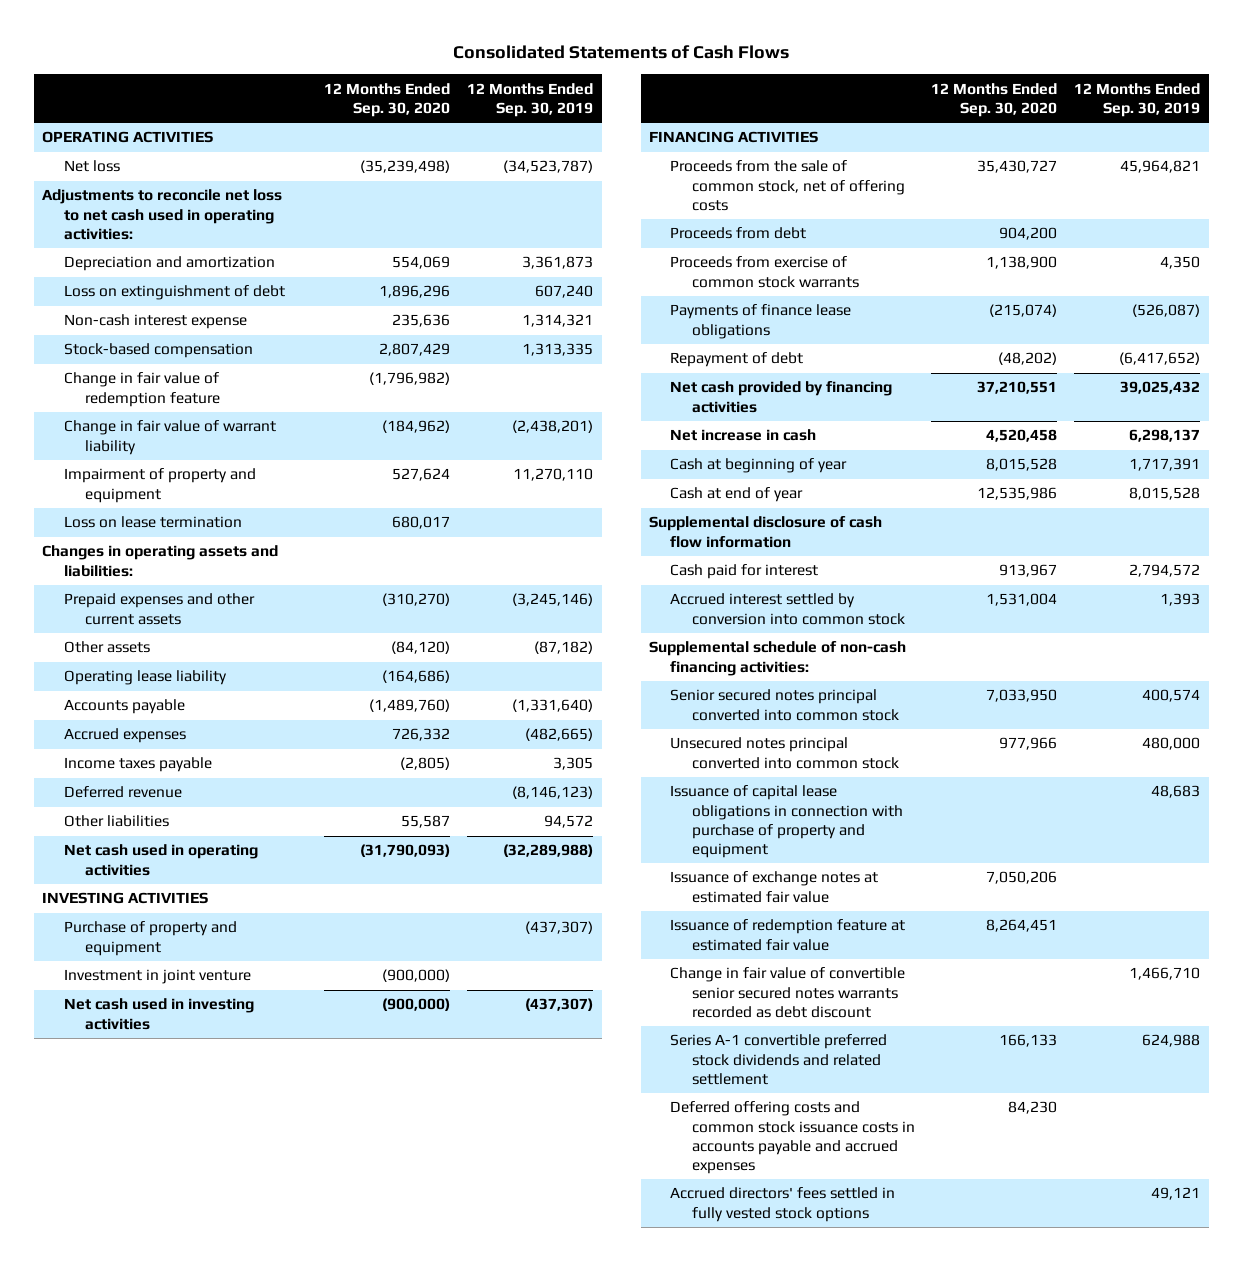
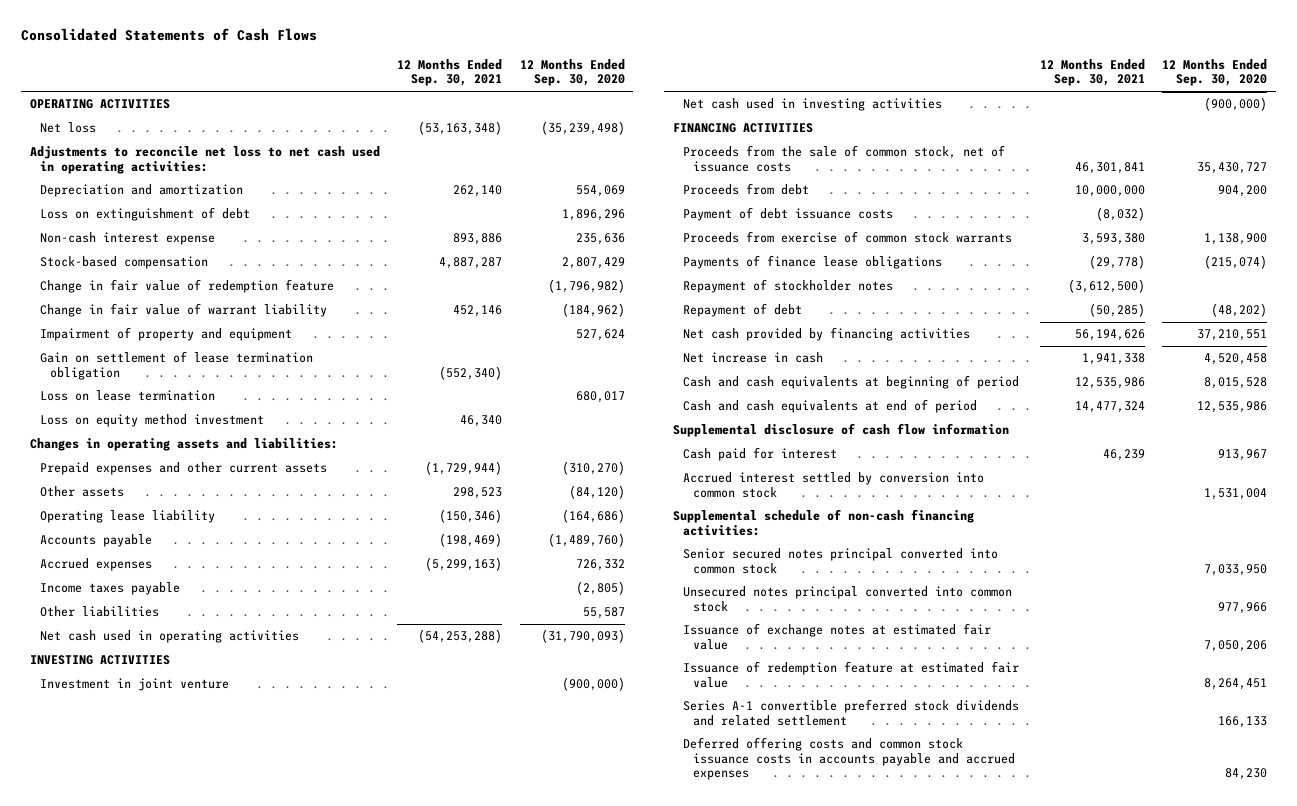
- | 12 Months Ended Sep. 30, 2020 | 12 Months Ended Sep. 30, 2019
+ | 12 Months Ended Sep. 30, 2021 | 12 Months Ended Sep. 30, 2020
+ Gain on settlement of lease termination obligation | (552,340) |
+ Loss on equity method investment | 46,340 |
- Deferred revenue | | (8,146,123)
- Purchase of property and equipment | | (437,307)
- Proceeds from the sale of common stock, net of offering costs | 35,430,727 | 45,964,821
+ Proceeds from the sale of common stock, net of issuance costs | 46,301,841 | 35,430,727
+ Payment of debt issuance costs | (8,032) |
+ Repayment of stockholder notes | (3,612,500) |
- Cash at beginning of year | 8,015,528 | 1,717,391
- Cash at end of year | 12,535,986 | 8,015,528
+ Cash and cash equivalents at beginning of period | 12,535,986 | 8,015,528
+ Cash and cash equivalents at end of period | 14,477,324 | 12,535,986
- Issuance of capital lease obligations in connection with purchase of property and equipment | | 48,683
- Change in fair value of convertible senior secured notes warrants recorded as debt discount | | 1,466,710
- Accrued directors' fees settled in fully vested stock options | | 49,121

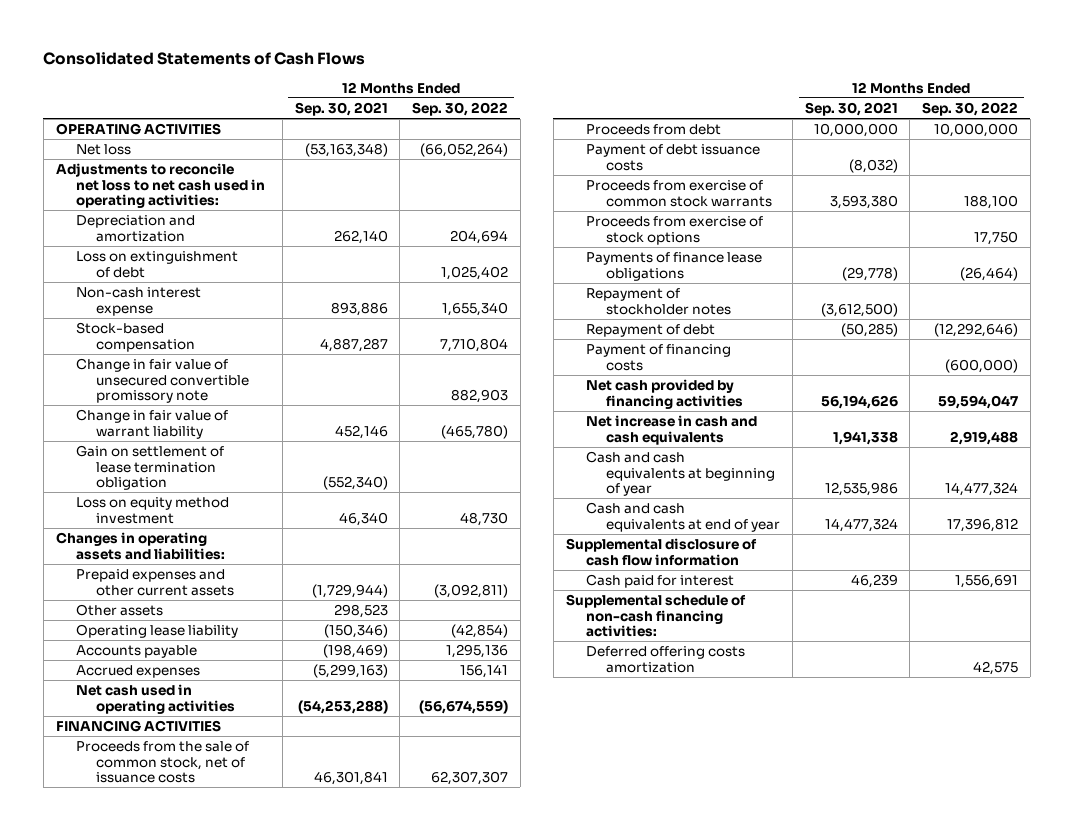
- | 12 Months Ended Sep. 30, 2021 | 12 Months Ended Sep. 30, 2020
+ | 12 Months Ended Sep. 30, 2021 | 12 Months Ended Sep. 30, 2022
- Change in fair value of redemption feature | | (1,796,982)
+ Change in fair value of unsecured convertible promissory note | | 882,903
- Impairment of property and equipment | | 527,624
- Loss on lease termination | | 680,017
- Income taxes payable | | (2,805)
- Other liabilities | | 55,587
- INVESTING ACTIVITIES
- Investment in joint venture | | (900,000)
- Net cash used in investing activities | | (900,000)
+ Proceeds from exercise of stock options | | 17,750
+ Payment of financing costs | | (600,000)
- Net increase in cash | 1,941,338 | 4,520,458
- Cash and cash equivalents at beginning of period | 12,535,986 | 8,015,528
- Cash and cash equivalents at end of period | 14,477,324 | 12,535,986
+ Net increase in cash and cash equivalents | 1,941,338 | 2,919,488
+ Cash and cash equivalents at beginning of year | 12,535,986 | 14,477,324
+ Cash and cash equivalents at end of year | 14,477,324 | 17,396,812
- Accrued interest settled by conversion into common stock | | 1,531,004
- Senior secured notes principal converted into common stock | | 7,033,950
- Unsecured notes principal converted into common stock | | 977,966
- Issuance of exchange notes at estimated fair value | | 7,050,206
- Issuance of redemption feature at estimated fair value | | 8,264,451
- Series A-1 convertible preferred stock dividends and related settlement | | 166,133
- Deferred offering costs and common stock issuance costs in accounts payable and accrued expenses | | 84,230
+ Deferred offering costs amortization | | 42,575

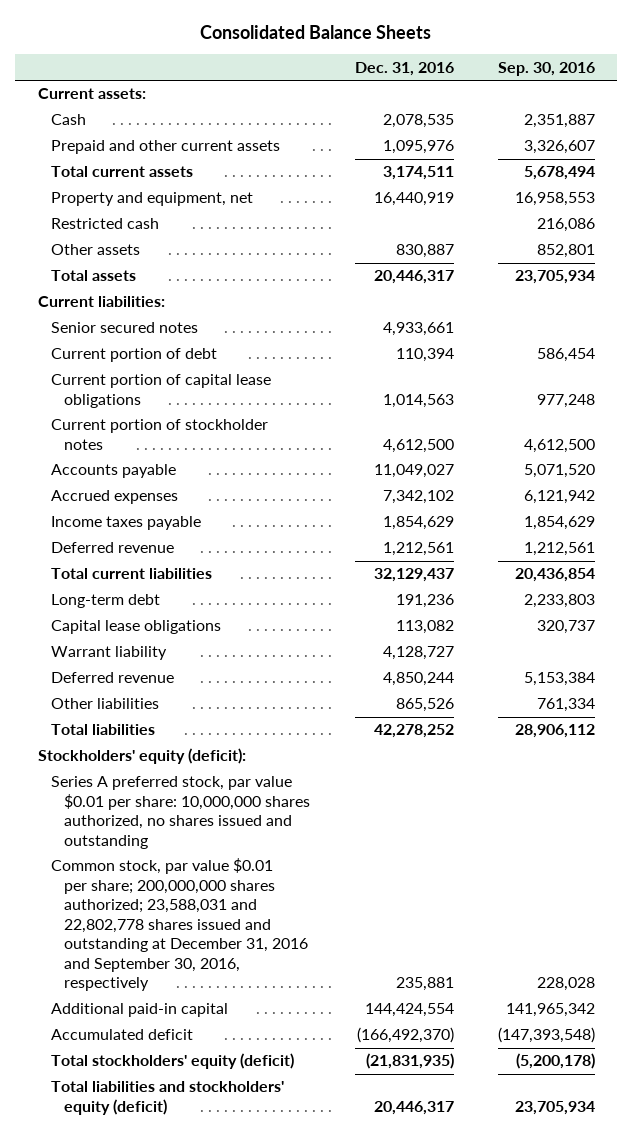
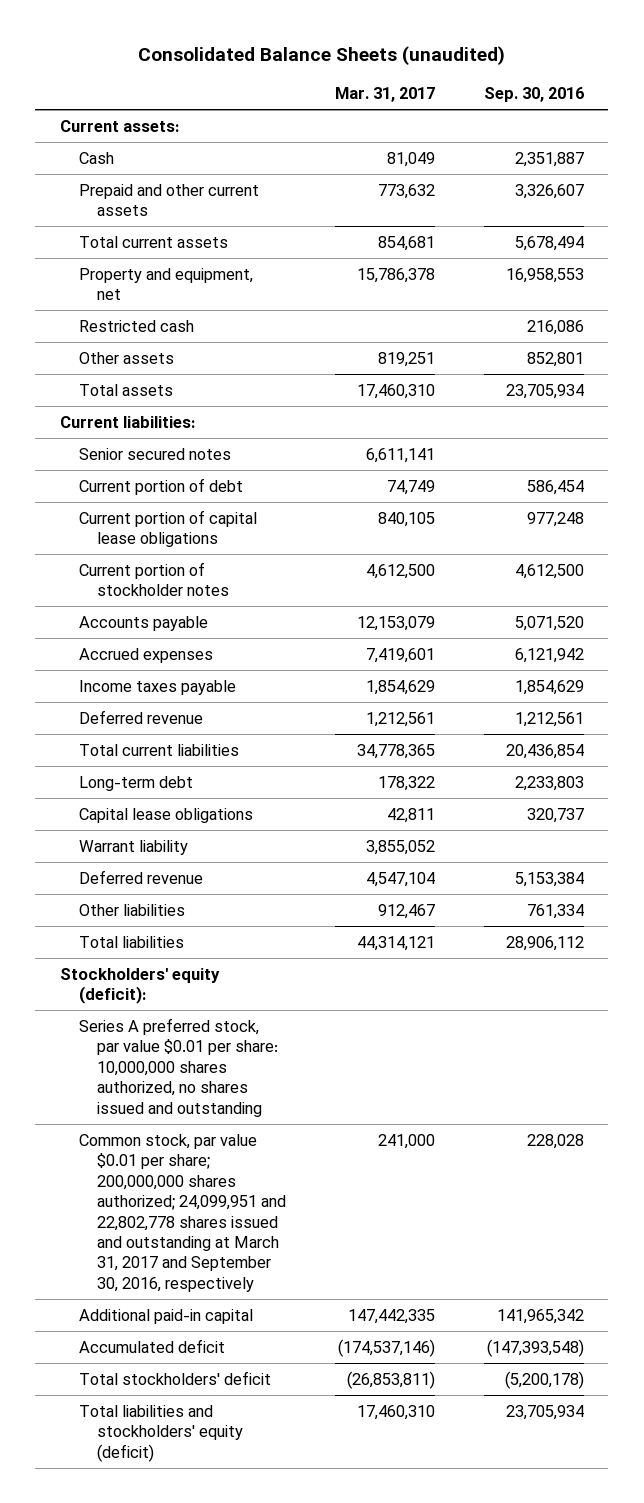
- Consolidated Balance Sheets
+ Consolidated Balance Sheets (unaudited)
- | Dec. 31, 2016 | Sep. 30, 2016
+ | Mar. 31, 2017 | Sep. 30, 2016
- Common stock, par value $0.01 per share; 200,000,000 shares authorized; 23,588,031 and 22,802,778 shares issued and outstanding at December 31, 2016 and September 30, 2016, respectively | 235,881 | 228,028
+ Common stock, par value $0.01 per share; 200,000,000 shares authorized; 24,099,951 and 22,802,778 shares issued and outstanding at March 31, 2017 and September 30, 2016, respectively | 241,000 | 228,028
- Total stockholders' equity (deficit) | (21,831,935) | (5,200,178)
+ Total stockholders' deficit | (26,853,811) | (5,200,178)

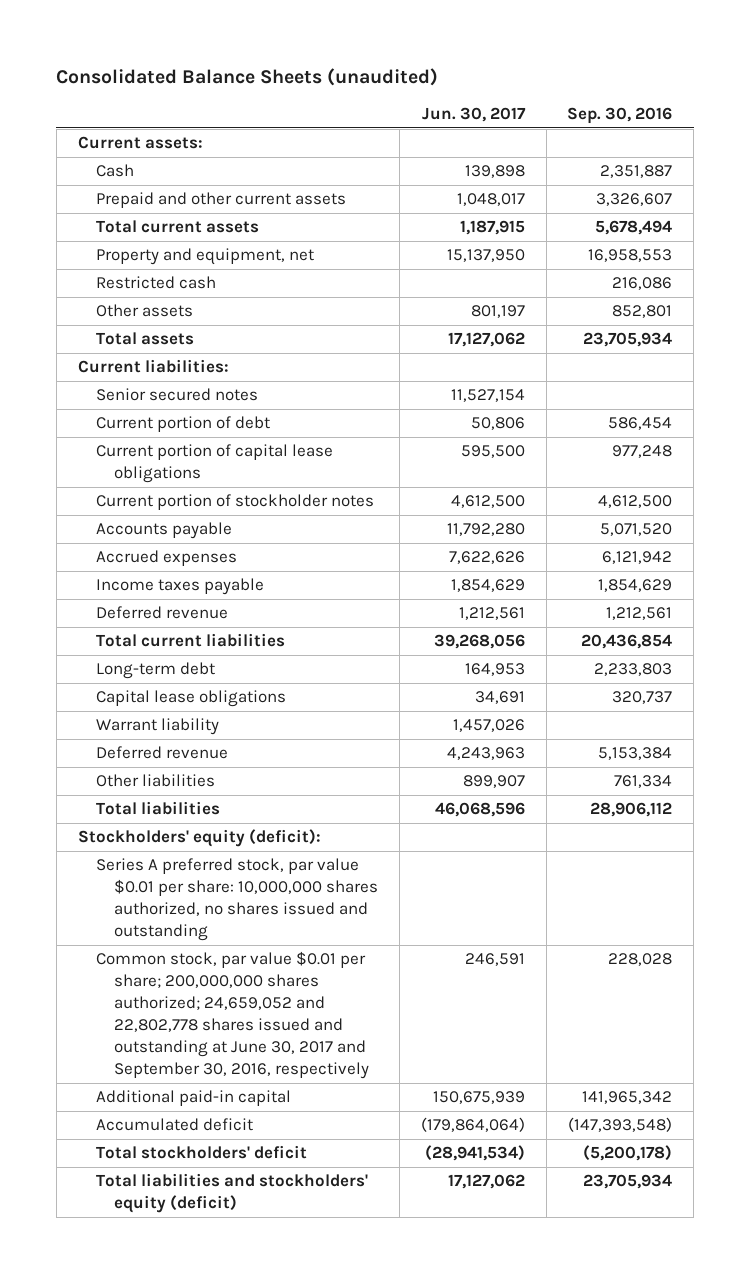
- | Mar. 31, 2017 | Sep. 30, 2016
+ | Jun. 30, 2017 | Sep. 30, 2016
- Common stock, par value $0.01 per share; 200,000,000 shares authorized; 24,099,951 and 22,802,778 shares issued and outstanding at March 31, 2017 and September 30, 2016, respectively | 241,000 | 228,028
+ Common stock, par value $0.01 per share; 200,000,000 shares authorized; 24,659,052 and 22,802,778 shares issued and outstanding at June 30, 2017 and September 30, 2016, respectively | 246,591 | 228,028

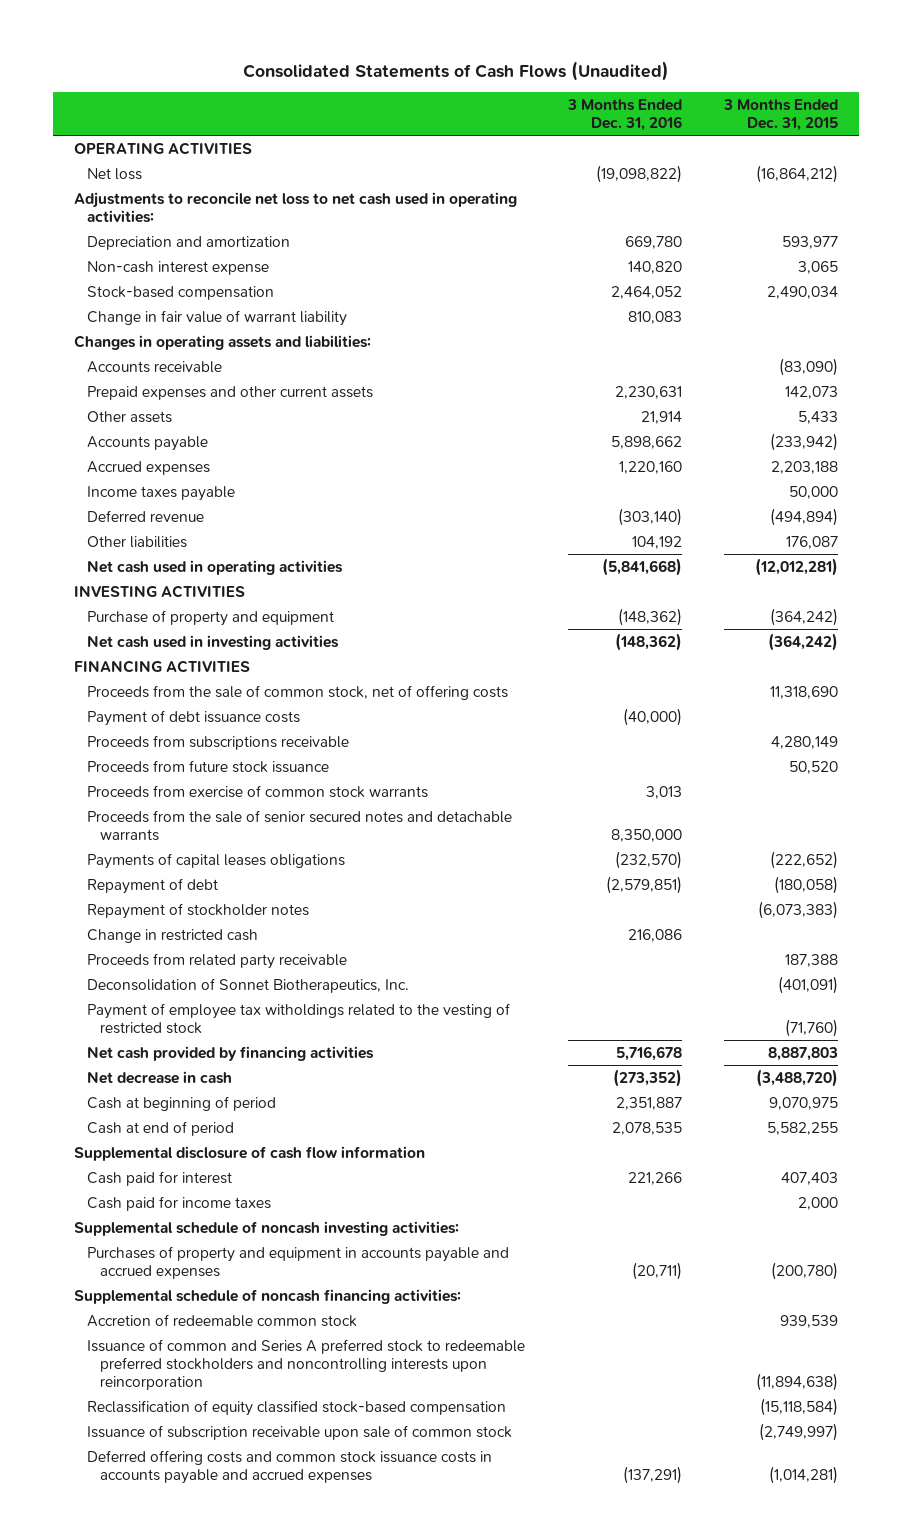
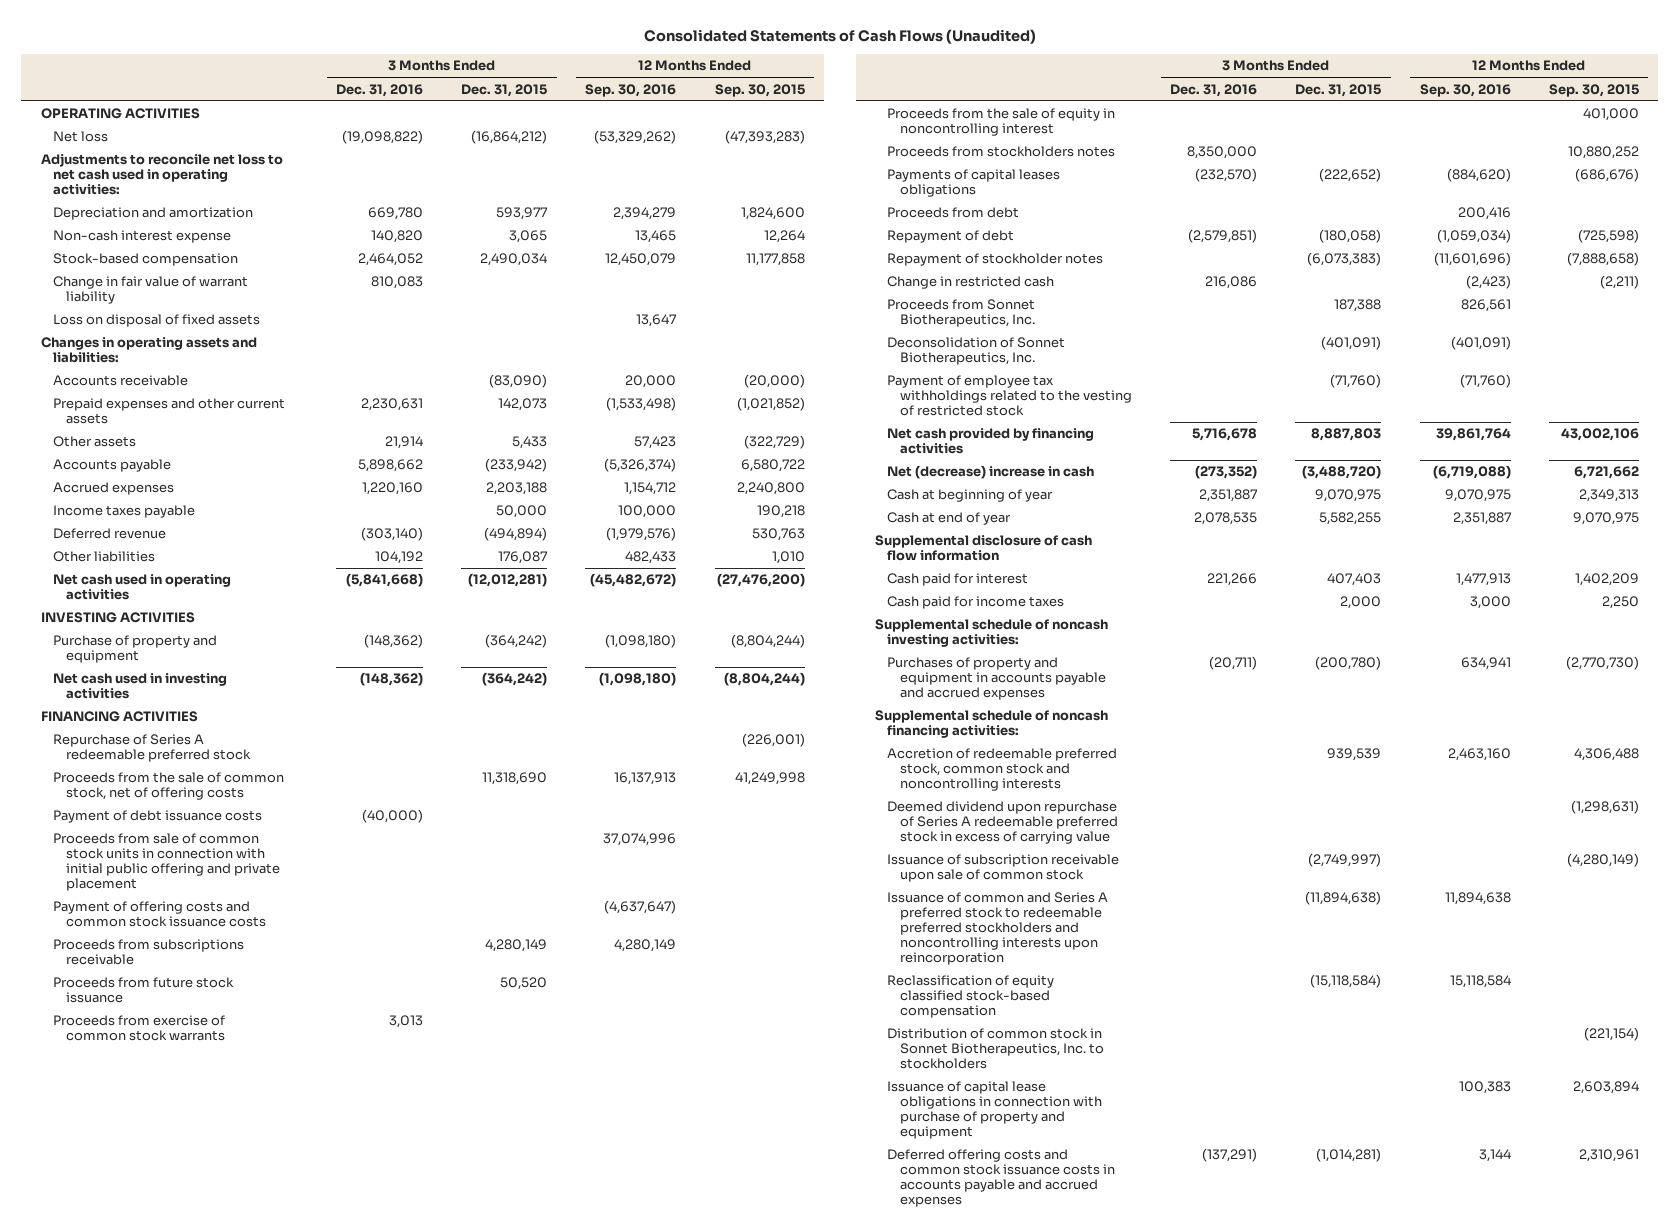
- | 3 Months Ended Dec. 31, 2016 | 3 Months Ended Dec. 31, 2015
+ | 3 Months Ended Dec. 31, 2016 | 3 Months Ended Dec. 31, 2015 | 12 Months Ended Sep. 30, 2016 | 12 Months Ended Sep. 30, 2015
+ Loss on disposal of fixed assets | | | 13,647 |
+ Repurchase of Series A redeemable preferred stock | | | | (226,001)
+ Proceeds from sale of common stock units in connection with initial public offering and private placement | | | 37,074,996 |
+ Payment of offering costs and common stock issuance costs | | | (4,637,647) |
- Proceeds from the sale of senior secured notes and detachable warrants | 8,350,000 |
+ Proceeds from the sale of equity in noncontrolling interest | | | | 401,000
+ Proceeds from stockholders notes | 8,350,000 | | | 10,880,252
+ Proceeds from debt | | | 200,416 |
- Proceeds from related party receivable | | 187,388
+ Proceeds from Sonnet Biotherapeutics, Inc. | | 187,388 | 826,561 |
- Payment of employee tax witholdings related to the vesting of restricted stock | | (71,760)
+ Payment of employee tax withholdings related to the vesting of restricted stock | | (71,760) | (71,760) |
- Net decrease in cash | (273,352) | (3,488,720)
- Cash at beginning of period | 2,351,887 | 9,070,975
- Cash at end of period | 2,078,535 | 5,582,255
+ Net (decrease) increase in cash | (273,352) | (3,488,720) | (6,719,088) | 6,721,662
+ Cash at beginning of year | 2,351,887 | 9,070,975 | 9,070,975 | 2,349,313
+ Cash at end of year | 2,078,535 | 5,582,255 | 2,351,887 | 9,070,975
- Accretion of redeemable common stock | | 939,539
+ Accretion of redeemable preferred stock, common stock and noncontrolling interests | | 939,539 | 2,463,160 | 4,306,488
+ Deemed dividend upon repurchase of Series A redeemable preferred stock in excess of carrying value | | | | (1,298,631)
moved up: Issuance of subscription receivable upon sale of common stock | | (2,749,997) | | (4,280,149)
+ Distribution of common stock in Sonnet Biotherapeutics, Inc. to stockholders | | | | (221,154)
+ Issuance of capital lease obligations in connection with purchase of property and equipment | | | 100,383 | 2,603,894

